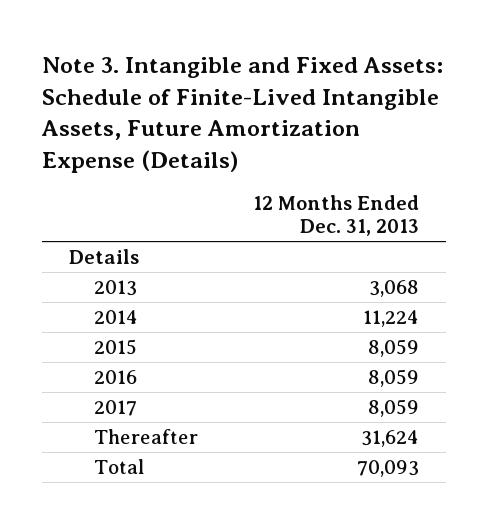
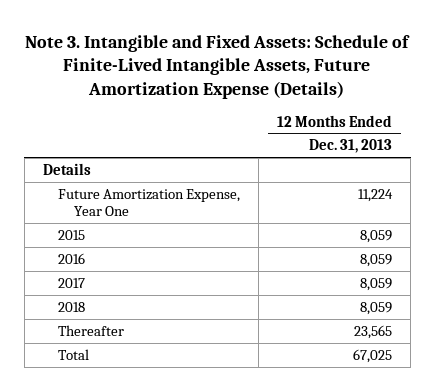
- 2013 | 3,068
- 2014 | 11,224
+ Future Amortization Expense, Year One | 11,224
- Thereafter | 31,624
- Total | 70,093
+ 2018 | 8,059
+ Thereafter | 23,565
+ Total | 67,025

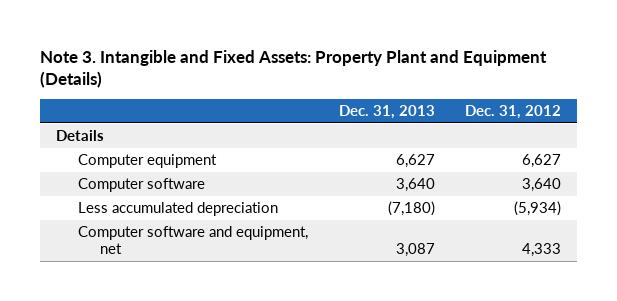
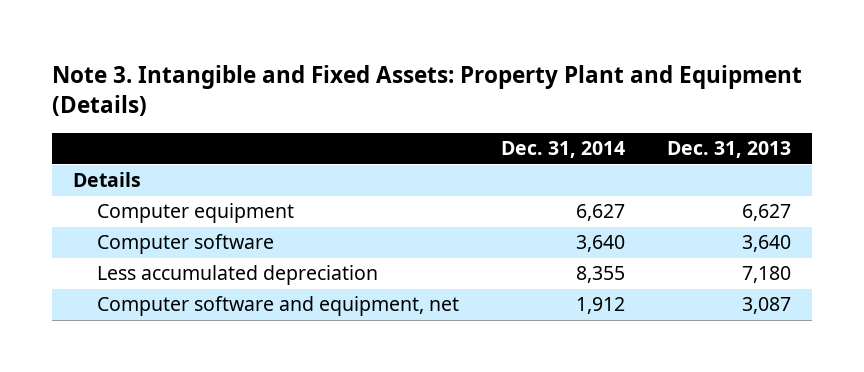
- | Dec. 31, 2013 | Dec. 31, 2012
+ | Dec. 31, 2014 | Dec. 31, 2013
- Less accumulated depreciation | (7,180) | (5,934)
+ Less accumulated depreciation | 8,355 | 7,180

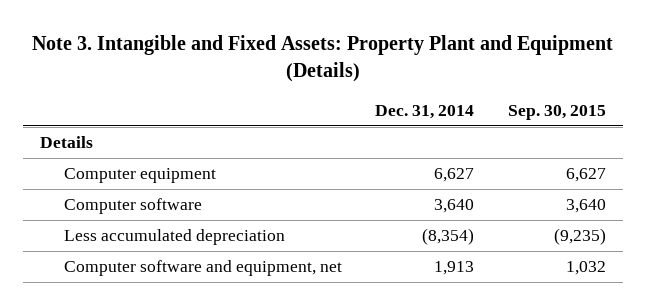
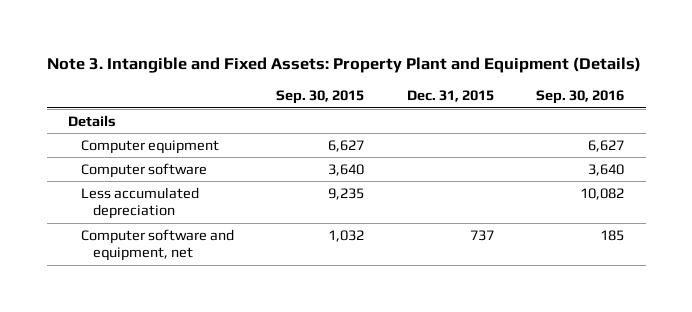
- | Dec. 31, 2014 | Sep. 30, 2015
+ | Sep. 30, 2015 | Dec. 31, 2015 | Sep. 30, 2016
- Less accumulated depreciation | (8,354) | (9,235)
+ Less accumulated depreciation | 9,235 | | 10,082

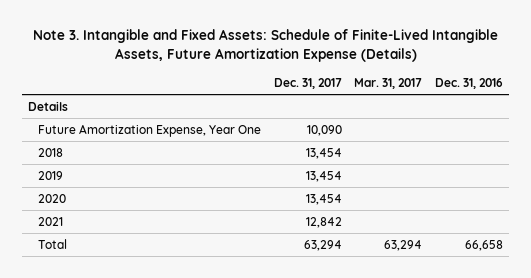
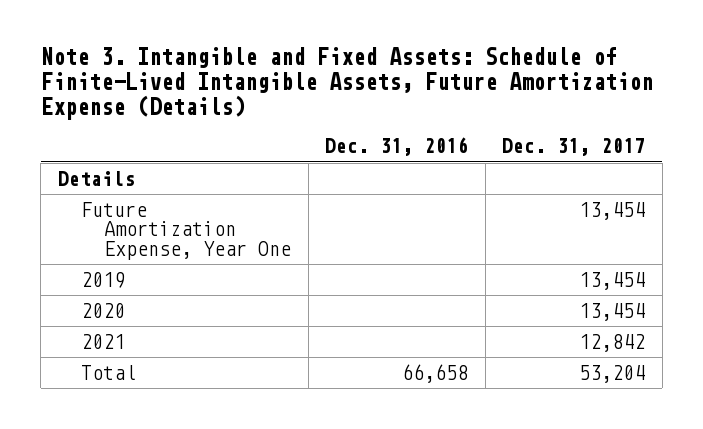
- | Dec. 31, 2017 | Mar. 31, 2017 | Dec. 31, 2016
+ | Dec. 31, 2016 | Dec. 31, 2017
- Future Amortization Expense, Year One | 10,090 | |
- 2018 | 13,454 | |
+ Future Amortization Expense, Year One | | 13,454
- Total | 63,294 | 63,294 | 66,658
+ Total | 66,658 | 53,204

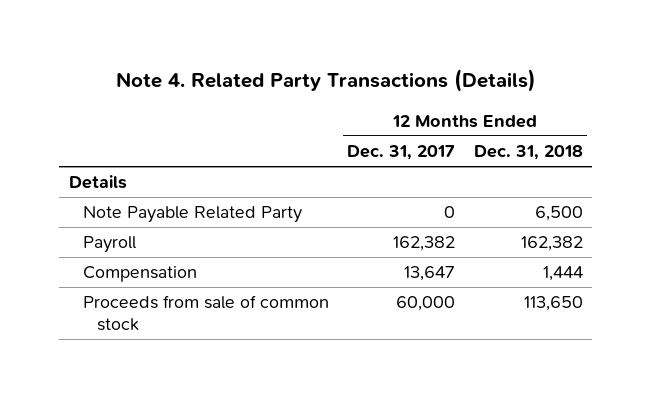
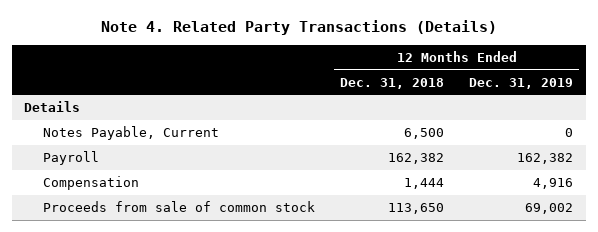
- | 12 Months Ended Dec. 31, 2017 | 12 Months Ended Dec. 31, 2018
+ | 12 Months Ended Dec. 31, 2018 | 12 Months Ended Dec. 31, 2019
- Note Payable Related Party | 0 | 6,500
+ Notes Payable, Current | 6,500 | 0

